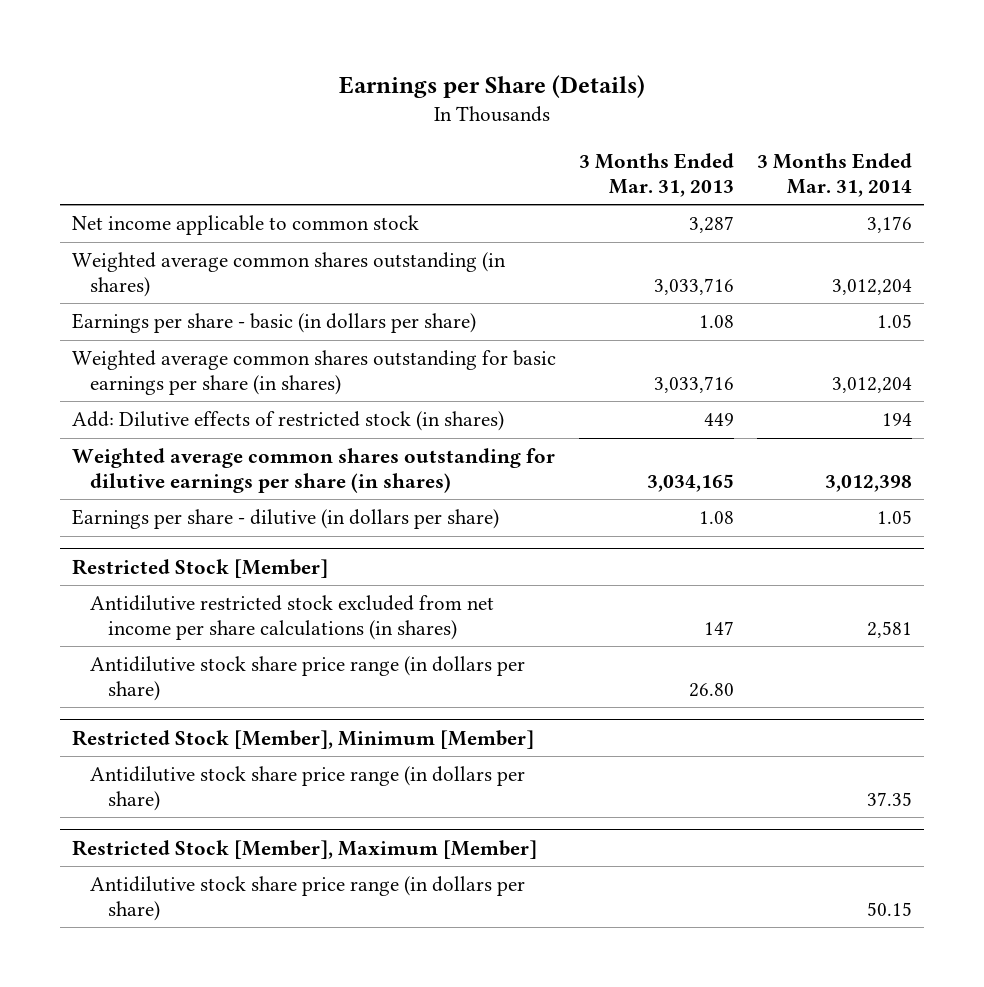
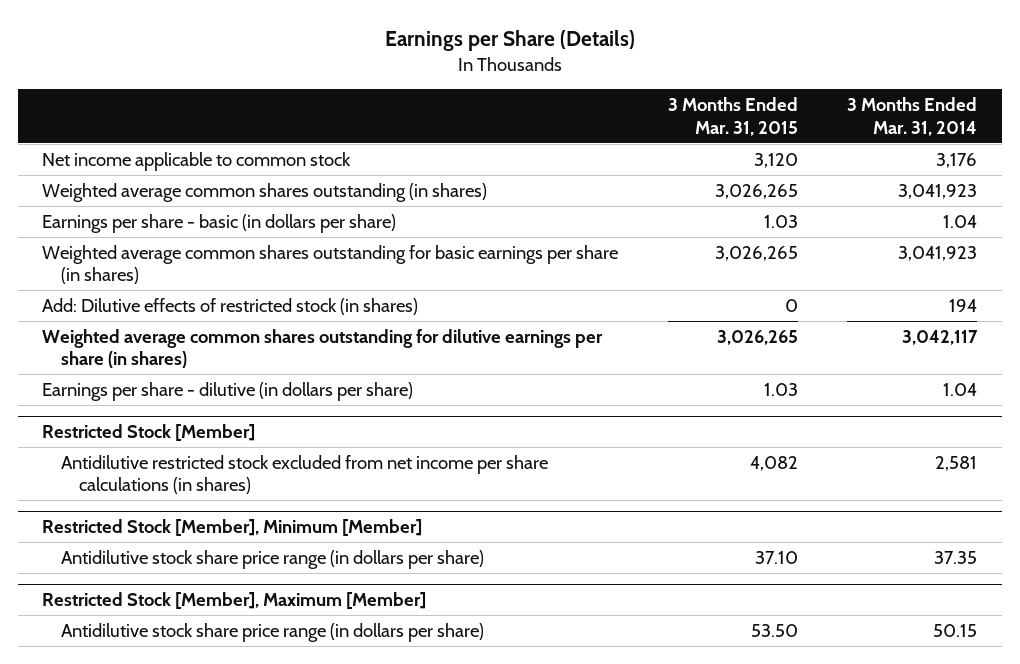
- | 3 Months Ended Mar. 31, 2013 | 3 Months Ended Mar. 31, 2014
+ | 3 Months Ended Mar. 31, 2015 | 3 Months Ended Mar. 31, 2014
- Weighted average common shares outstanding (in shares) | 3,033,716 | 3,012,204
- Earnings per share - basic (in dollars per share) | 1.08 | 1.05
- Weighted average common shares outstanding for basic earnings per share (in shares) | 3,033,716 | 3,012,204
+ Weighted average common shares outstanding (in shares) | 3,026,265 | 3,041,923
+ Earnings per share - basic (in dollars per share) | 1.03 | 1.04
+ Weighted average common shares outstanding for basic earnings per share (in shares) | 3,026,265 | 3,041,923
- Weighted average common shares outstanding for dilutive earnings per share (in shares) | 3,034,165 | 3,012,398
- Earnings per share - dilutive (in dollars per share) | 1.08 | 1.05
+ Weighted average common shares outstanding for dilutive earnings per share (in shares) | 3,026,265 | 3,042,117
+ Earnings per share - dilutive (in dollars per share) | 1.03 | 1.04
@ Restricted Stock [Member]
- Antidilutive stock share price range (in dollars per share) | 26.80 |

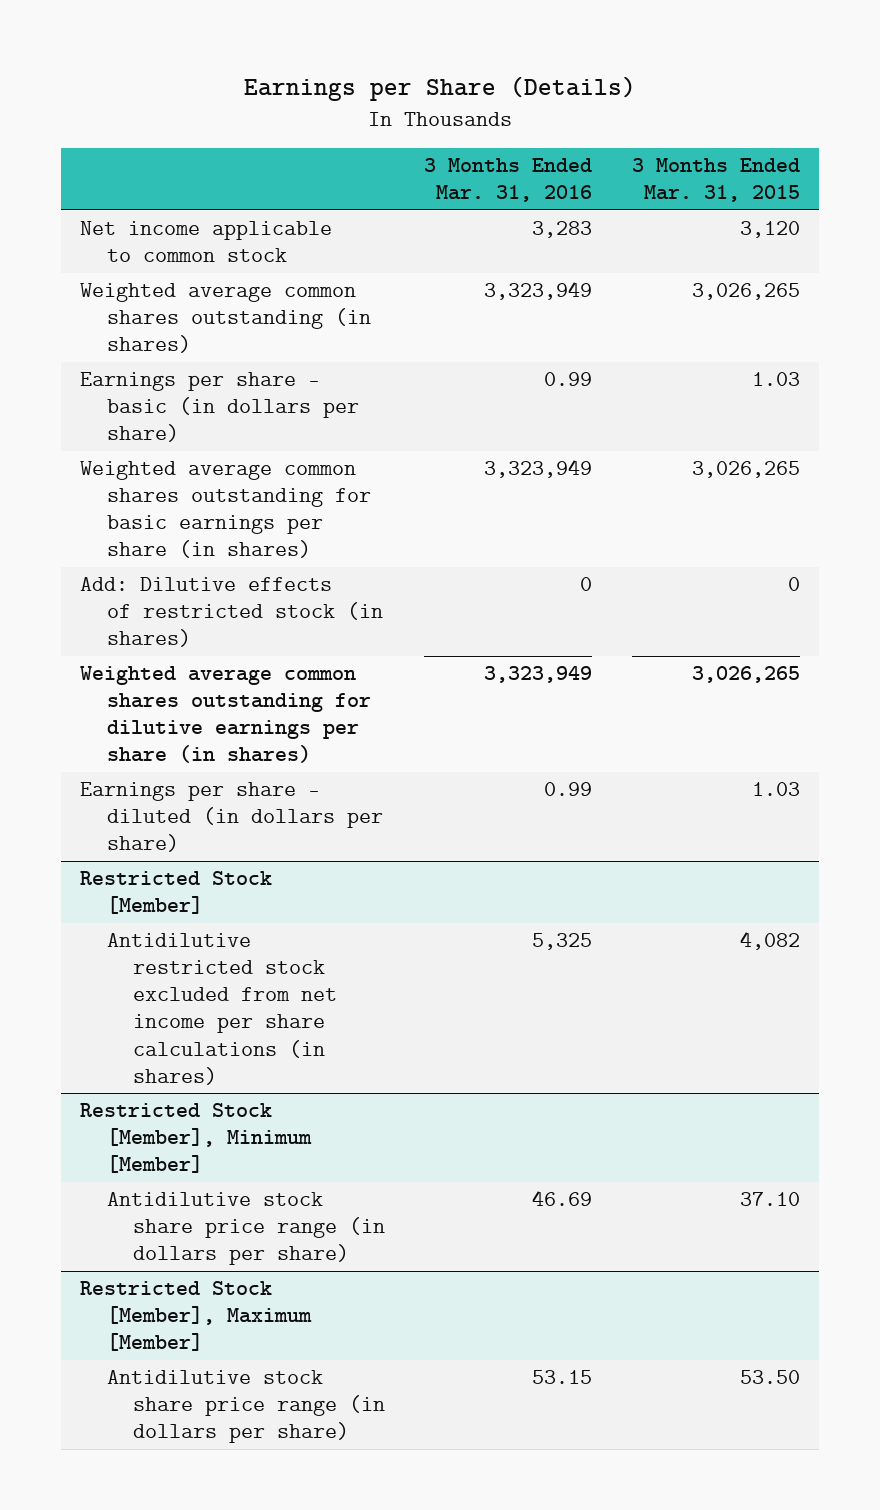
- | 3 Months Ended Mar. 31, 2015 | 3 Months Ended Mar. 31, 2014
+ | 3 Months Ended Mar. 31, 2016 | 3 Months Ended Mar. 31, 2015
- Earnings per share - dilutive (in dollars per share) | 1.03 | 1.04
+ Earnings per share - diluted (in dollars per share) | 0.99 | 1.03

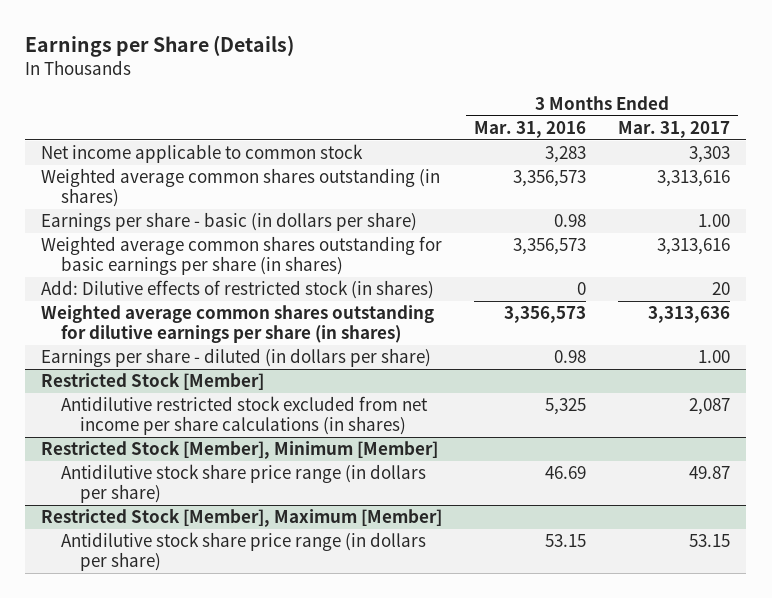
- | 3 Months Ended Mar. 31, 2016 | 3 Months Ended Mar. 31, 2015
+ | 3 Months Ended Mar. 31, 2016 | 3 Months Ended Mar. 31, 2017
- Weighted average common shares outstanding (in shares) | 3,323,949 | 3,026,265
- Earnings per share - basic (in dollars per share) | 0.99 | 1.03
- Weighted average common shares outstanding for basic earnings per share (in shares) | 3,323,949 | 3,026,265
+ Weighted average common shares outstanding (in shares) | 3,356,573 | 3,313,616
+ Earnings per share - basic (in dollars per share) | 0.98 | 1.00
+ Weighted average common shares outstanding for basic earnings per share (in shares) | 3,356,573 | 3,313,616
- Weighted average common shares outstanding for dilutive earnings per share (in shares) | 3,323,949 | 3,026,265
- Earnings per share - diluted (in dollars per share) | 0.99 | 1.03
+ Weighted average common shares outstanding for dilutive earnings per share (in shares) | 3,356,573 | 3,313,636
+ Earnings per share - diluted (in dollars per share) | 0.98 | 1.00

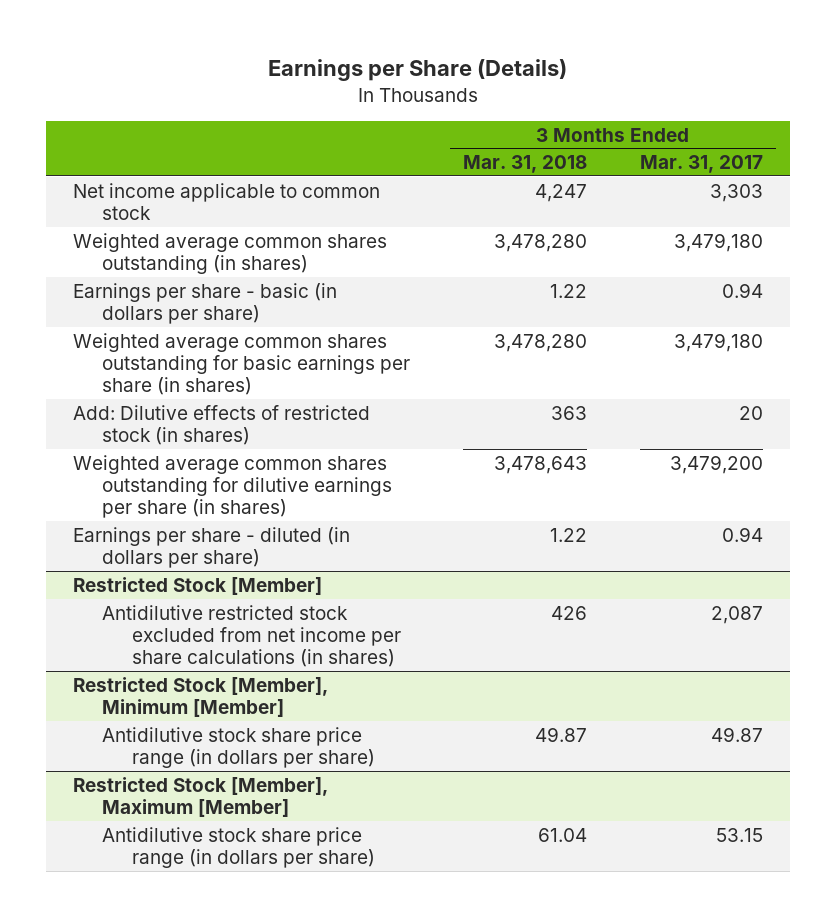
- | 3 Months Ended Mar. 31, 2016 | 3 Months Ended Mar. 31, 2017
+ | 3 Months Ended Mar. 31, 2018 | 3 Months Ended Mar. 31, 2017
- Weighted average common shares outstanding (in shares) | 3,356,573 | 3,313,616
- Earnings per share - basic (in dollars per share) | 0.98 | 1.00
- Weighted average common shares outstanding for basic earnings per share (in shares) | 3,356,573 | 3,313,616
+ Weighted average common shares outstanding (in shares) | 3,478,280 | 3,479,180
+ Earnings per share - basic (in dollars per share) | 1.22 | 0.94
+ Weighted average common shares outstanding for basic earnings per share (in shares) | 3,478,280 | 3,479,180
- Weighted average common shares outstanding for dilutive earnings per share (in shares) | 3,356,573 | 3,313,636
- Earnings per share - diluted (in dollars per share) | 0.98 | 1.00
+ Weighted average common shares outstanding for dilutive earnings per share (in shares) | 3,478,643 | 3,479,200
+ Earnings per share - diluted (in dollars per share) | 1.22 | 0.94

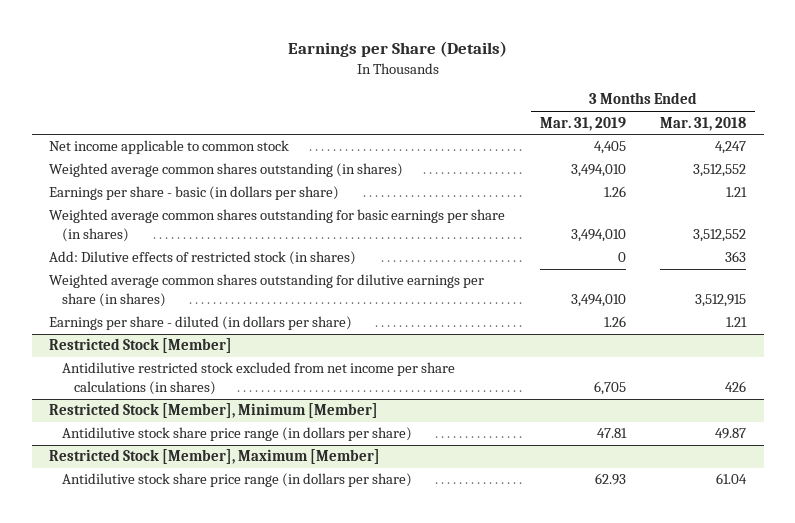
- | 3 Months Ended Mar. 31, 2018 | 3 Months Ended Mar. 31, 2017
+ | 3 Months Ended Mar. 31, 2019 | 3 Months Ended Mar. 31, 2018
- Weighted average common shares outstanding (in shares) | 3,478,280 | 3,479,180
- Earnings per share - basic (in dollars per share) | 1.22 | 0.94
- Weighted average common shares outstanding for basic earnings per share (in shares) | 3,478,280 | 3,479,180
+ Weighted average common shares outstanding (in shares) | 3,494,010 | 3,512,552
+ Earnings per share - basic (in dollars per share) | 1.26 | 1.21
+ Weighted average common shares outstanding for basic earnings per share (in shares) | 3,494,010 | 3,512,552
- Weighted average common shares outstanding for dilutive earnings per share (in shares) | 3,478,643 | 3,479,200
- Earnings per share - diluted (in dollars per share) | 1.22 | 0.94
+ Weighted average common shares outstanding for dilutive earnings per share (in shares) | 3,494,010 | 3,512,915
+ Earnings per share - diluted (in dollars per share) | 1.26 | 1.21

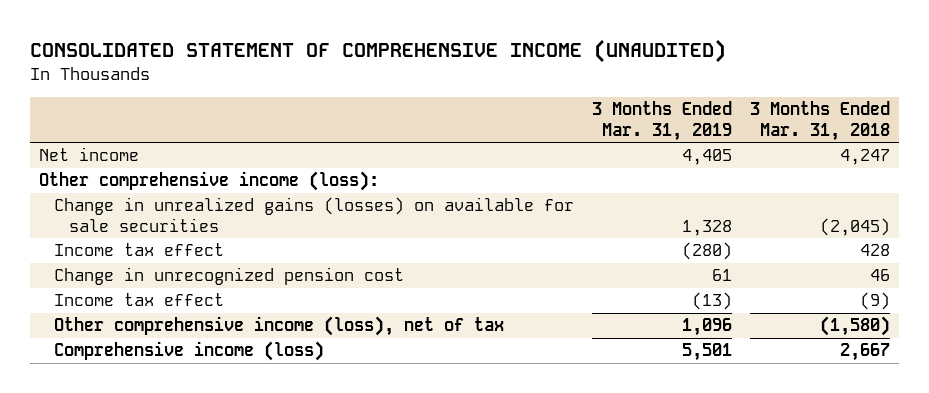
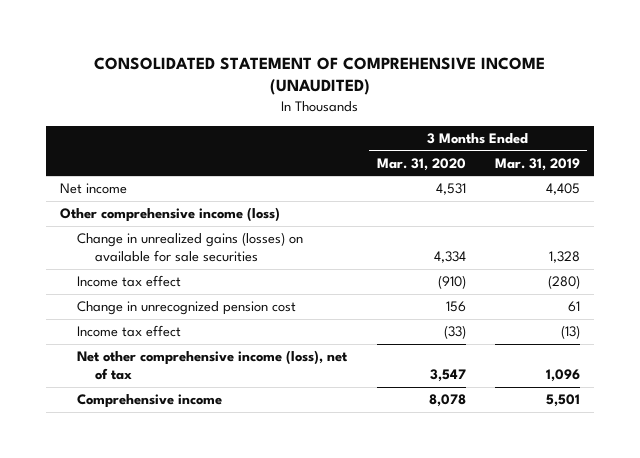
- | 3 Months Ended Mar. 31, 2019 | 3 Months Ended Mar. 31, 2018
+ | 3 Months Ended Mar. 31, 2020 | 3 Months Ended Mar. 31, 2019
- Other comprehensive income (loss):
+ Other comprehensive income (loss)
- Other comprehensive income (loss), net of tax | 1,096 | (1,580)
- Comprehensive income (loss) | 5,501 | 2,667
+ Net other comprehensive income (loss), net of tax | 3,547 | 1,096
+ Comprehensive income | 8,078 | 5,501

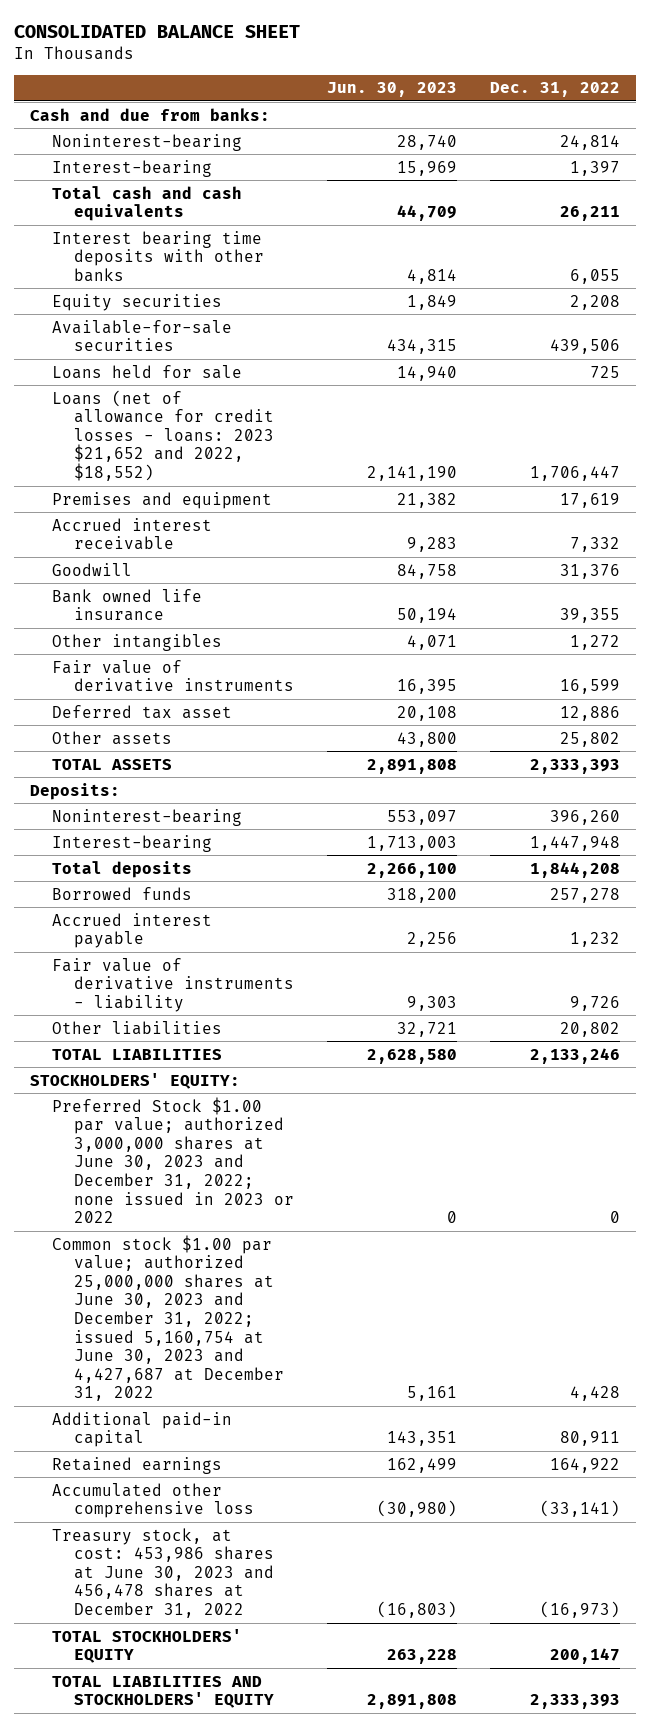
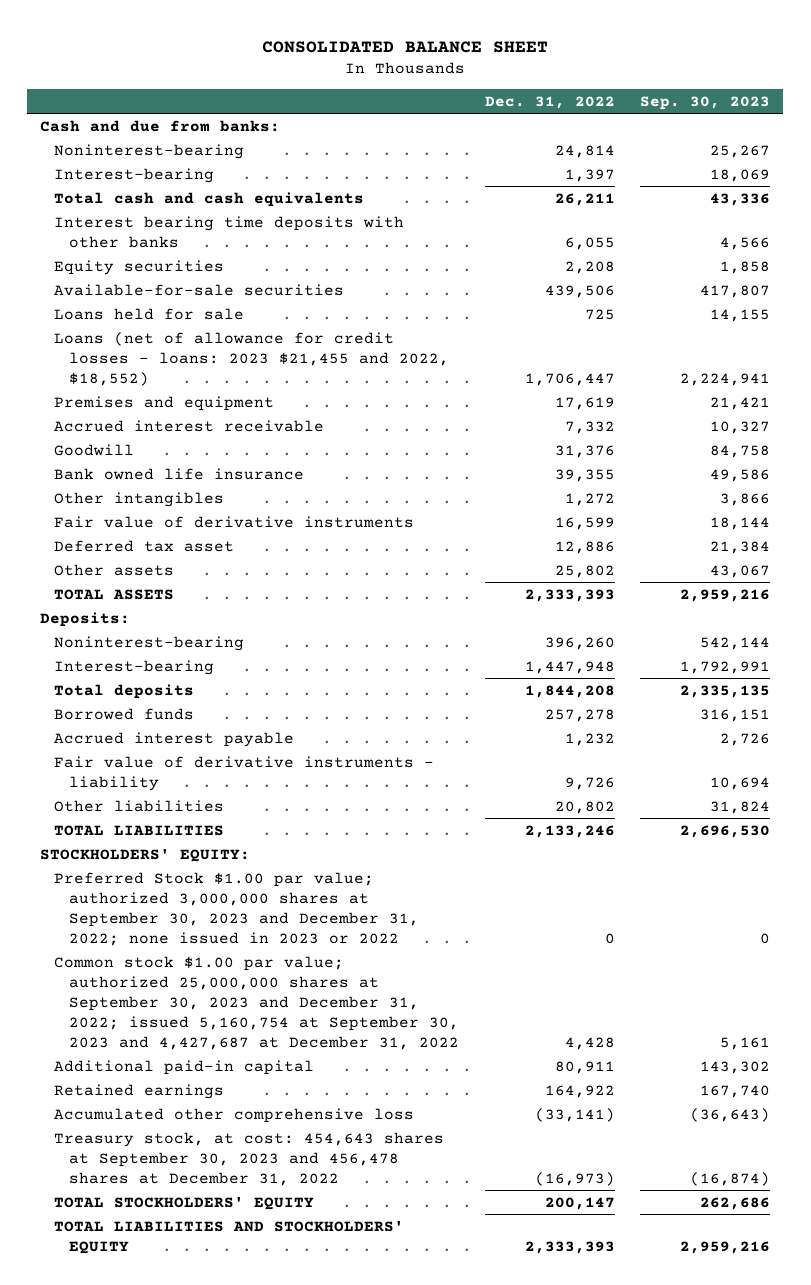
- | Jun. 30, 2023 | Dec. 31, 2022
+ | Dec. 31, 2022 | Sep. 30, 2023
- Loans (net of allowance for credit losses - loans: 2023 $21,652 and 2022, $18,552) | 2,141,190 | 1,706,447
+ Loans (net of allowance for credit losses - loans: 2023 $21,455 and 2022, $18,552) | 1,706,447 | 2,224,941
- Preferred Stock $1.00 par value; authorized 3,000,000 shares at June 30, 2023 and December 31, 2022; none issued in 2023 or 2022 | 0 | 0
- Common stock $1.00 par value; authorized 25,000,000 shares at June 30, 2023 and December 31, 2022; issued 5,160,754 at June 30, 2023 and 4,427,687 at December 31, 2022 | 5,161 | 4,428
+ Preferred Stock $1.00 par value; authorized 3,000,000 shares at September 30, 2023 and December 31, 2022; none issued in 2023 or 2022 | 0 | 0
+ Common stock $1.00 par value; authorized 25,000,000 shares at September 30, 2023 and December 31, 2022; issued 5,160,754 at September 30, 2023 and 4,427,687 at December 31, 2022 | 4,428 | 5,161
- Treasury stock, at cost: 453,986 shares at June 30, 2023 and 456,478 shares at December 31, 2022 | (16,803) | (16,973)
+ Treasury stock, at cost: 454,643 shares at September 30, 2023 and 456,478 shares at December 31, 2022 | (16,973) | (16,874)

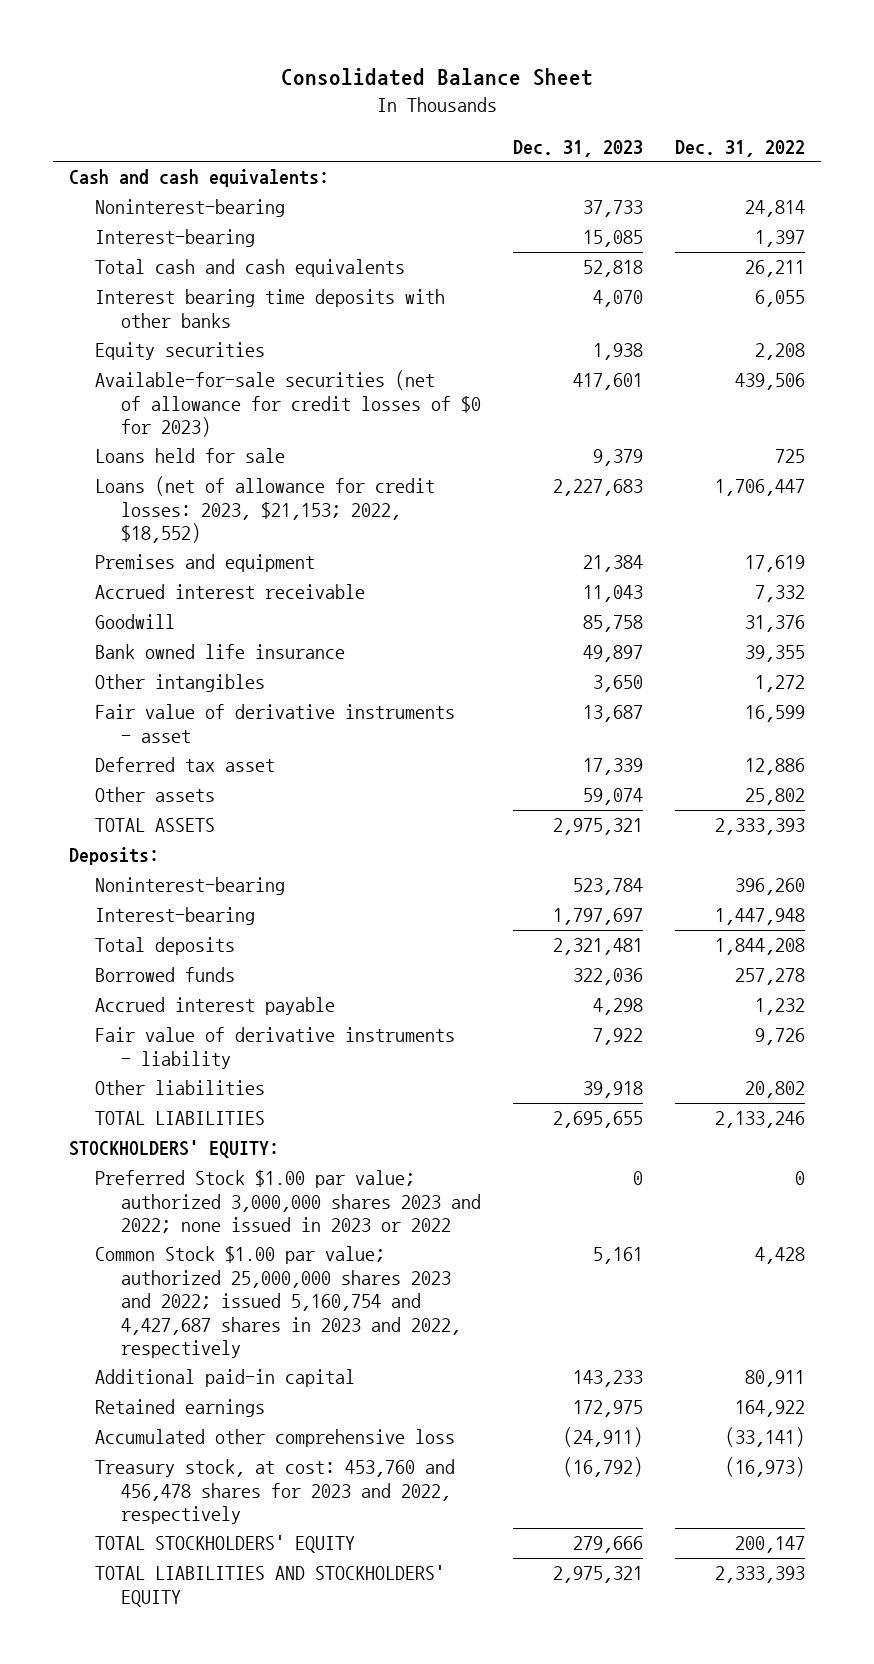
- CONSOLIDATED BALANCE SHEET
+ Consolidated Balance Sheet
- | Dec. 31, 2022 | Sep. 30, 2023
+ | Dec. 31, 2023 | Dec. 31, 2022
- Cash and due from banks:
+ Cash and cash equivalents:
- Available-for-sale securities | 439,506 | 417,807
+ Available-for-sale securities (net of allowance for credit losses of $0 for 2023) | 417,601 | 439,506
- Loans (net of allowance for credit losses - loans: 2023 $21,455 and 2022, $18,552) | 1,706,447 | 2,224,941
+ Loans (net of allowance for credit losses: 2023, $21,153; 2022, $18,552) | 2,227,683 | 1,706,447
- Fair value of derivative instruments | 16,599 | 18,144
+ Fair value of derivative instruments - asset | 13,687 | 16,599
- Preferred Stock $1.00 par value; authorized 3,000,000 shares at September 30, 2023 and December 31, 2022; none issued in 2023 or 2022 | 0 | 0
- Common stock $1.00 par value; authorized 25,000,000 shares at September 30, 2023 and December 31, 2022; issued 5,160,754 at September 30, 2023 and 4,427,687 at December 31, 2022 | 4,428 | 5,161
+ Preferred Stock $1.00 par value; authorized 3,000,000 shares 2023 and 2022; none issued in 2023 or 2022 | 0 | 0
+ Common Stock $1.00 par value; authorized 25,000,000 shares 2023 and 2022; issued 5,160,754 and 4,427,687 shares in 2023 and 2022, respectively | 5,161 | 4,428
- Treasury stock, at cost: 454,643 shares at September 30, 2023 and 456,478 shares at December 31, 2022 | (16,973) | (16,874)
+ Treasury stock, at cost: 453,760 and 456,478 shares for 2023 and 2022, respectively | (16,792) | (16,973)

